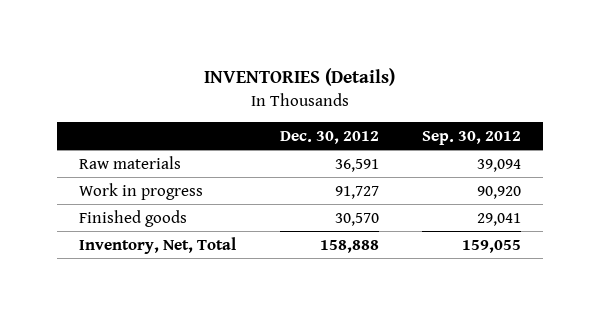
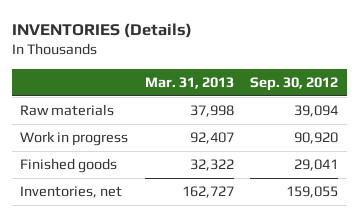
- | Dec. 30, 2012 | Sep. 30, 2012
+ | Mar. 31, 2013 | Sep. 30, 2012
- Inventory, Net, Total | 158,888 | 159,055
+ Inventories, net | 162,727 | 159,055

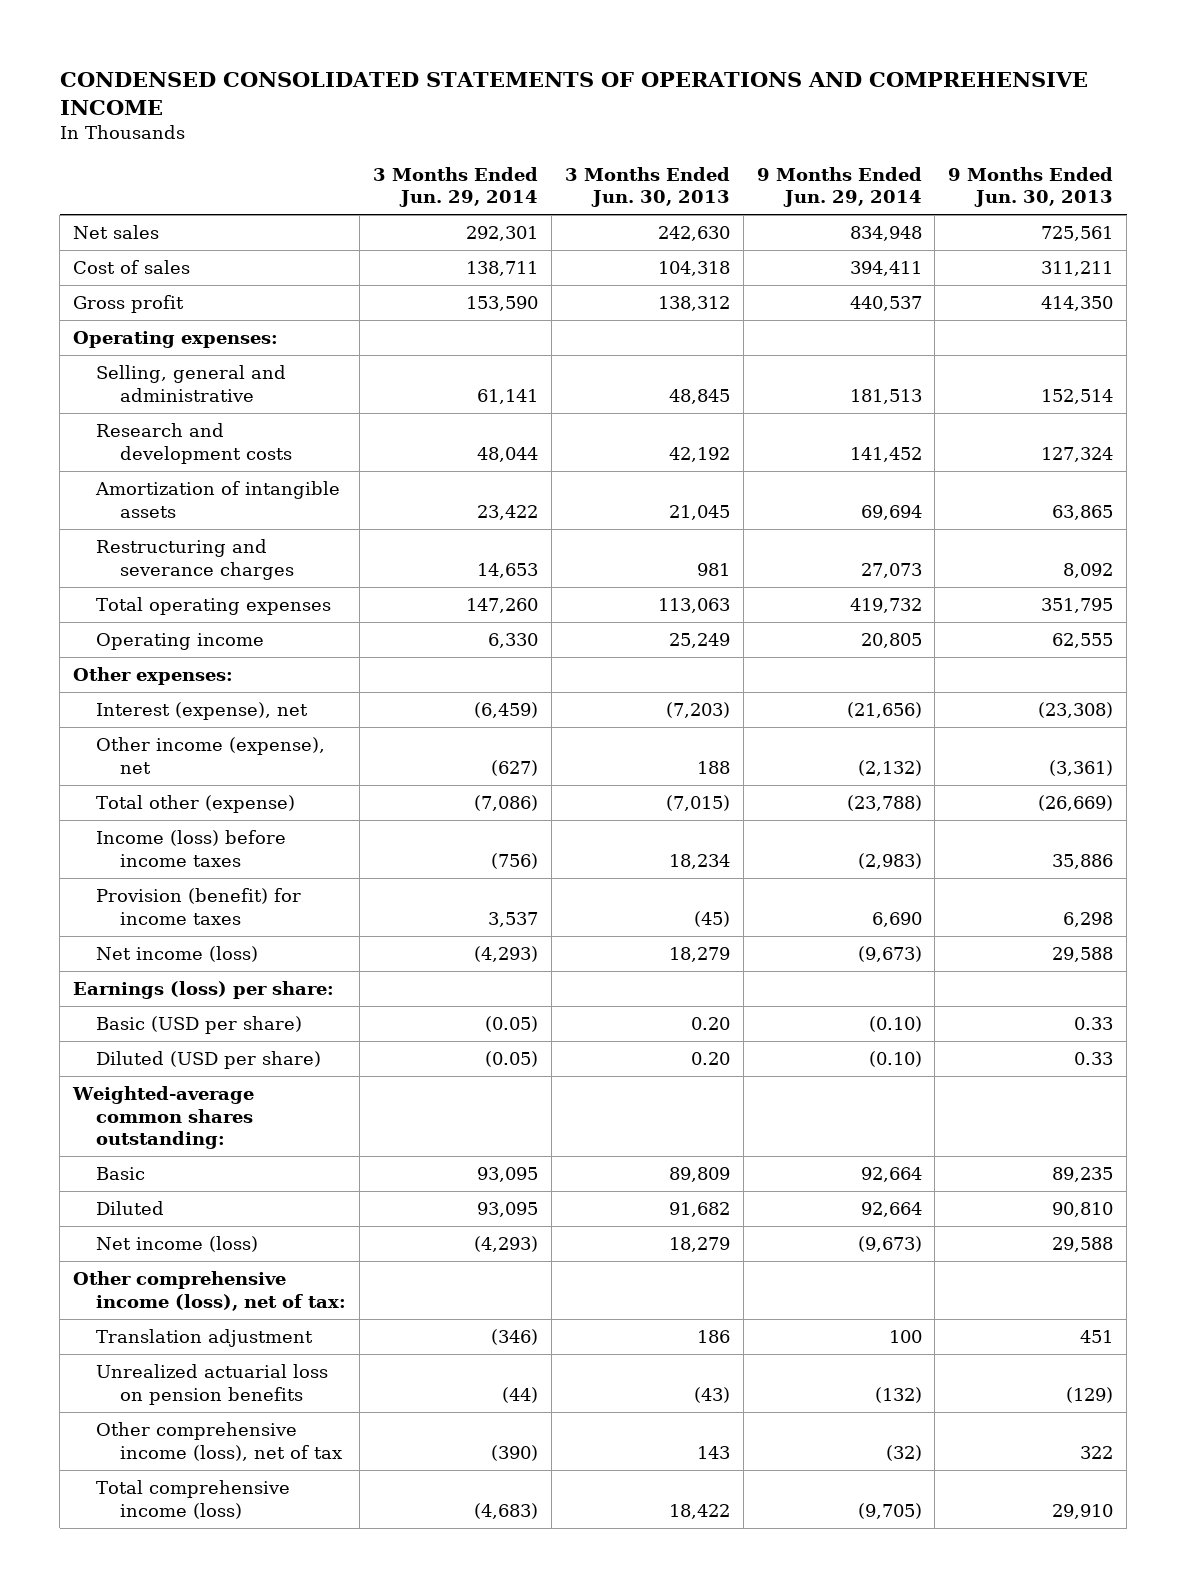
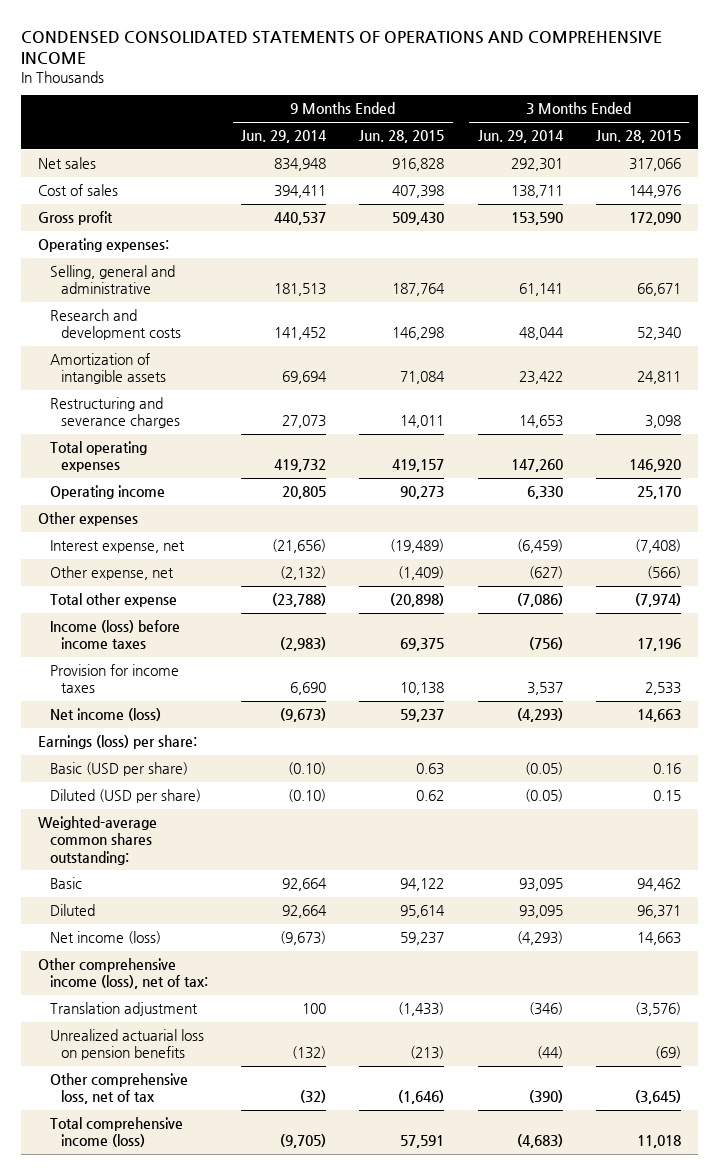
- | 3 Months Ended Jun. 29, 2014 | 3 Months Ended Jun. 30, 2013 | 9 Months Ended Jun. 29, 2014 | 9 Months Ended Jun. 30, 2013
+ | 9 Months Ended Jun. 29, 2014 | 9 Months Ended Jun. 28, 2015 | 3 Months Ended Jun. 29, 2014 | 3 Months Ended Jun. 28, 2015
- Other expenses:
- Interest (expense), net | (6,459) | (7,203) | (21,656) | (23,308)
- Other income (expense), net | (627) | 188 | (2,132) | (3,361)
- Total other (expense) | (7,086) | (7,015) | (23,788) | (26,669)
+ Other expenses
+ Interest expense, net | (21,656) | (19,489) | (6,459) | (7,408)
+ Other expense, net | (2,132) | (1,409) | (627) | (566)
+ Total other expense | (23,788) | (20,898) | (7,086) | (7,974)
- Provision (benefit) for income taxes | 3,537 | (45) | 6,690 | 6,298
+ Provision for income taxes | 6,690 | 10,138 | 3,537 | 2,533
- Other comprehensive income (loss), net of tax | (390) | 143 | (32) | 322
+ Other comprehensive loss, net of tax | (32) | (1,646) | (390) | (3,645)

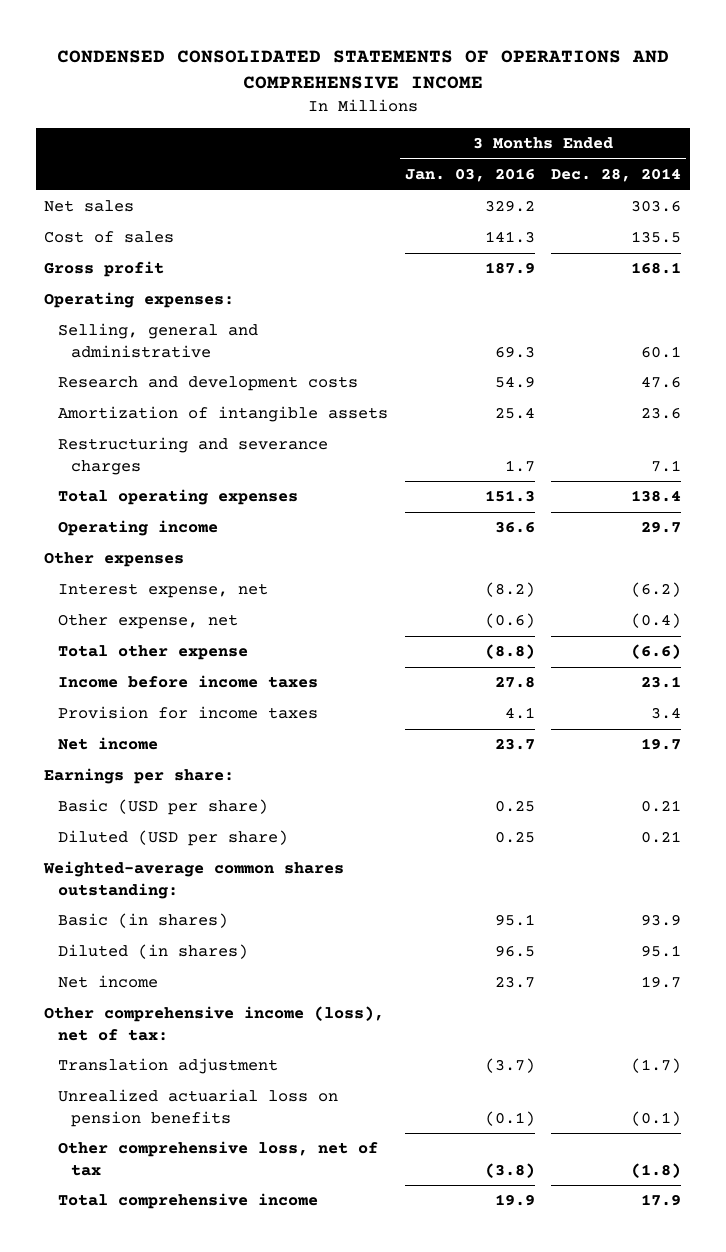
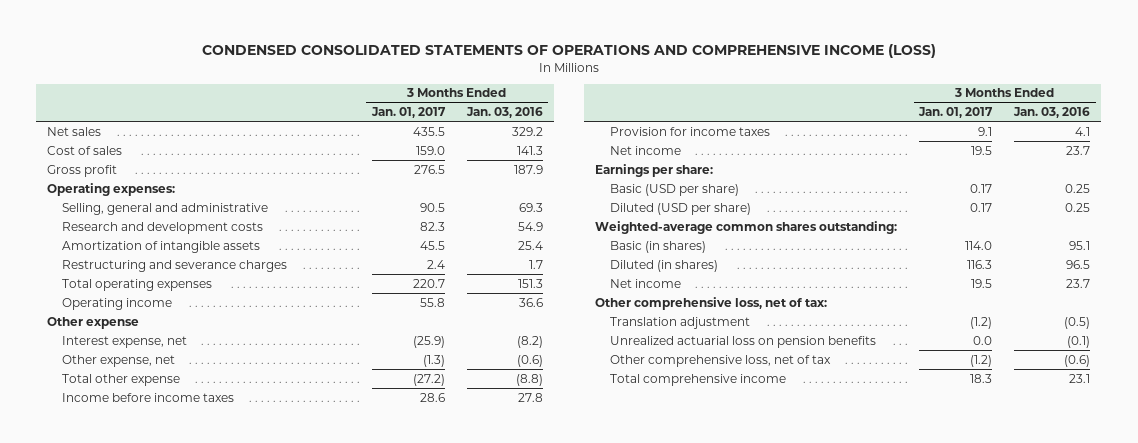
- CONDENSED CONSOLIDATED STATEMENTS OF OPERATIONS AND COMPREHENSIVE INCOME
+ CONDENSED CONSOLIDATED STATEMENTS OF OPERATIONS AND COMPREHENSIVE INCOME (LOSS)
- | 3 Months Ended Jan. 03, 2016 | 3 Months Ended Dec. 28, 2014
+ | 3 Months Ended Jan. 01, 2017 | 3 Months Ended Jan. 03, 2016
- Other expenses
+ Other expense
- Other comprehensive income (loss), net of tax:
- Translation adjustment | (3.7) | (1.7)
+ Other comprehensive loss, net of tax:
+ Translation adjustment | (1.2) | (0.5)
- Other comprehensive loss, net of tax | (3.8) | (1.8)
- Total comprehensive income | 19.9 | 17.9
+ Other comprehensive loss, net of tax | (1.2) | (0.6)
+ Total comprehensive income | 18.3 | 23.1

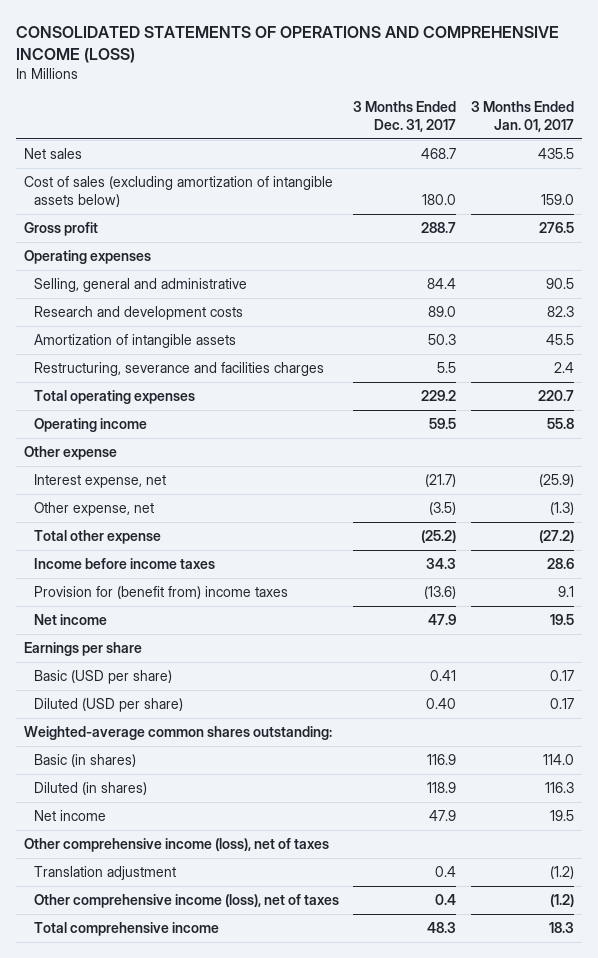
- CONDENSED CONSOLIDATED STATEMENTS OF OPERATIONS AND COMPREHENSIVE INCOME (LOSS)
+ CONSOLIDATED STATEMENTS OF OPERATIONS AND COMPREHENSIVE INCOME (LOSS)
- | 3 Months Ended Jan. 01, 2017 | 3 Months Ended Jan. 03, 2016
+ | 3 Months Ended Dec. 31, 2017 | 3 Months Ended Jan. 01, 2017
- Cost of sales | 159.0 | 141.3
+ Cost of sales (excluding amortization of intangible assets below) | 180.0 | 159.0
- Operating expenses:
+ Operating expenses
- Restructuring and severance charges | 2.4 | 1.7
+ Restructuring, severance and facilities charges | 5.5 | 2.4
- Provision for income taxes | 9.1 | 4.1
+ Provision for (benefit from) income taxes | (13.6) | 9.1
- Earnings per share:
+ Earnings per share
- Other comprehensive loss, net of tax:
+ Other comprehensive income (loss), net of taxes
- Unrealized actuarial loss on pension benefits | 0.0 | (0.1)
- Other comprehensive loss, net of tax | (1.2) | (0.6)
+ Other comprehensive income (loss), net of taxes | 0.4 | (1.2)

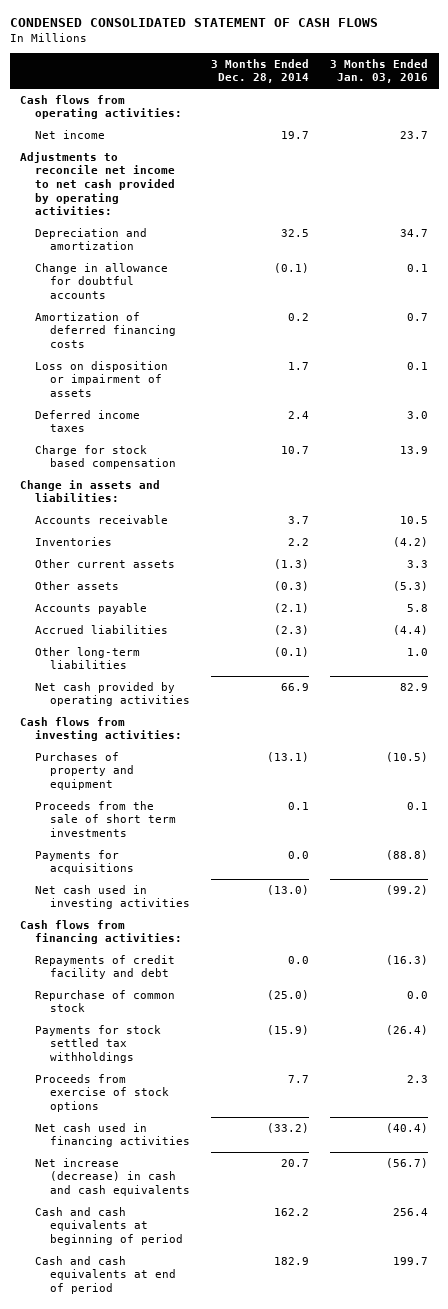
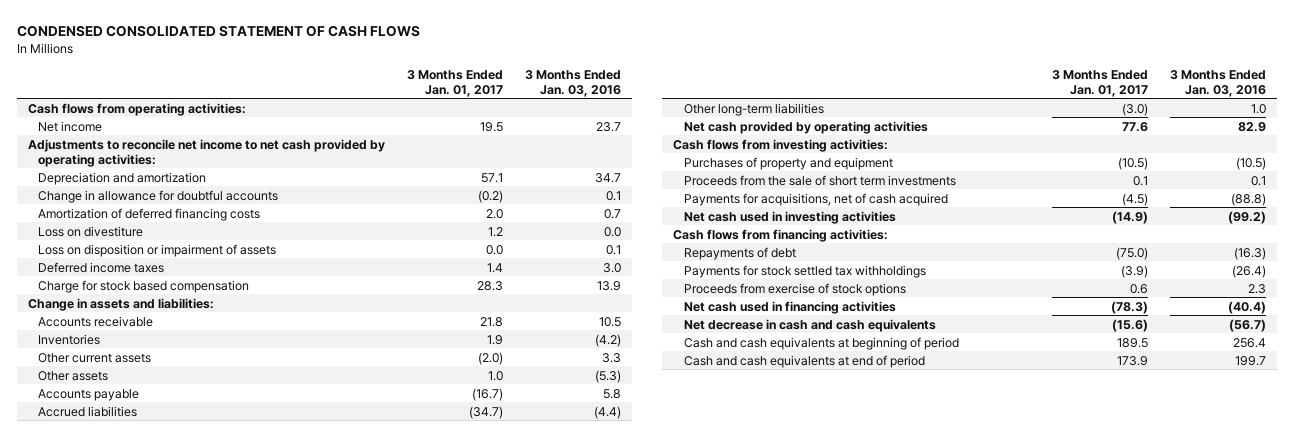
- | 3 Months Ended Dec. 28, 2014 | 3 Months Ended Jan. 03, 2016
+ | 3 Months Ended Jan. 01, 2017 | 3 Months Ended Jan. 03, 2016
+ Loss on divestiture | 1.2 | 0.0
- Payments for acquisitions | 0.0 | (88.8)
+ Payments for acquisitions, net of cash acquired | (4.5) | (88.8)
- Repayments of credit facility and debt | 0.0 | (16.3)
- Repurchase of common stock | (25.0) | 0.0
+ Repayments of debt | (75.0) | (16.3)
- Net increase (decrease) in cash and cash equivalents | 20.7 | (56.7)
+ Net decrease in cash and cash equivalents | (15.6) | (56.7)

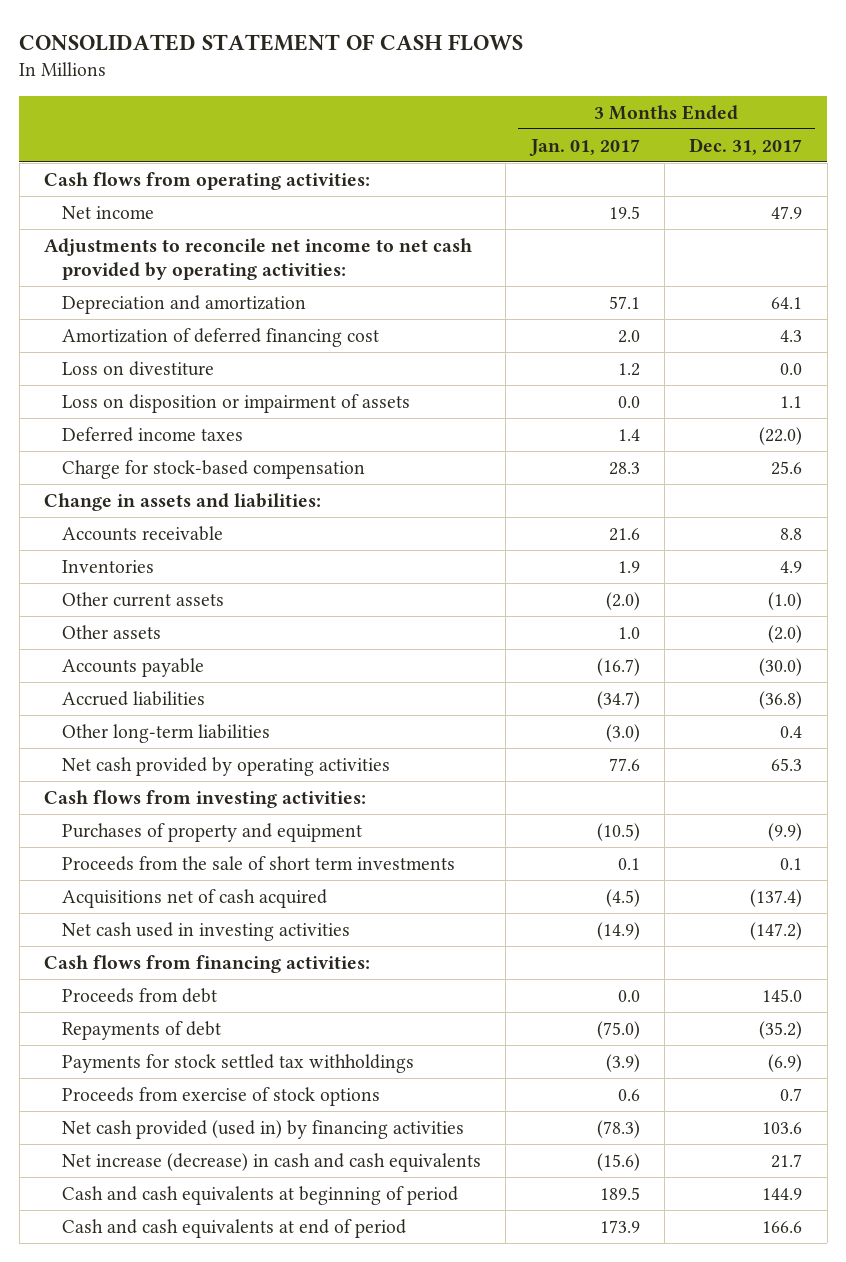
- CONDENSED CONSOLIDATED STATEMENT OF CASH FLOWS
+ CONSOLIDATED STATEMENT OF CASH FLOWS
- | 3 Months Ended Jan. 01, 2017 | 3 Months Ended Jan. 03, 2016
+ | 3 Months Ended Jan. 01, 2017 | 3 Months Ended Dec. 31, 2017
- Change in allowance for doubtful accounts | (0.2) | 0.1
- Amortization of deferred financing costs | 2.0 | 0.7
+ Amortization of deferred financing cost | 2.0 | 4.3
- Charge for stock based compensation | 28.3 | 13.9
+ Charge for stock-based compensation | 28.3 | 25.6
- Accounts receivable | 21.8 | 10.5
+ Accounts receivable | 21.6 | 8.8
- Payments for acquisitions, net of cash acquired | (4.5) | (88.8)
+ Acquisitions net of cash acquired | (4.5) | (137.4)
+ Proceeds from debt | 0.0 | 145.0
- Net cash used in financing activities | (78.3) | (40.4)
- Net decrease in cash and cash equivalents | (15.6) | (56.7)
+ Net cash provided (used in) by financing activities | (78.3) | 103.6
+ Net increase (decrease) in cash and cash equivalents | (15.6) | 21.7

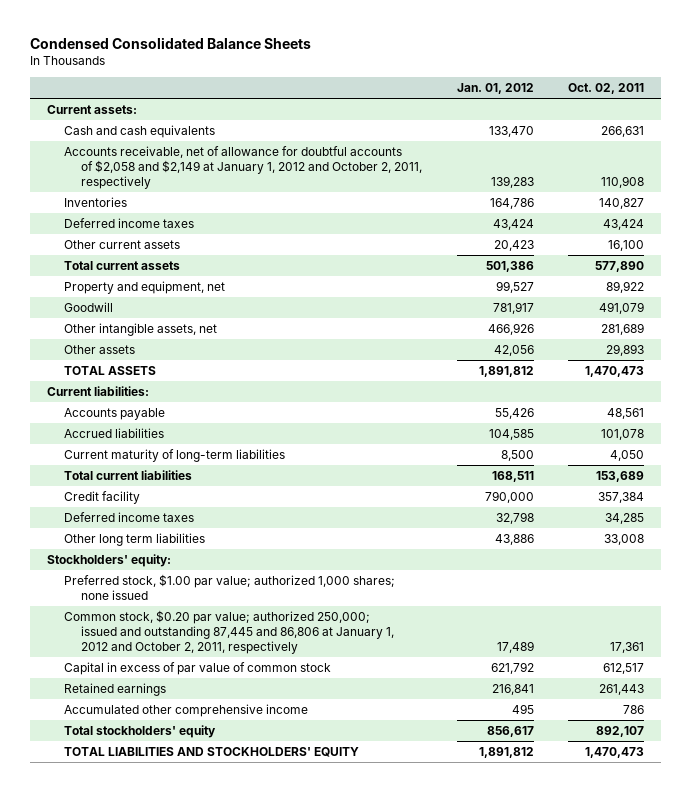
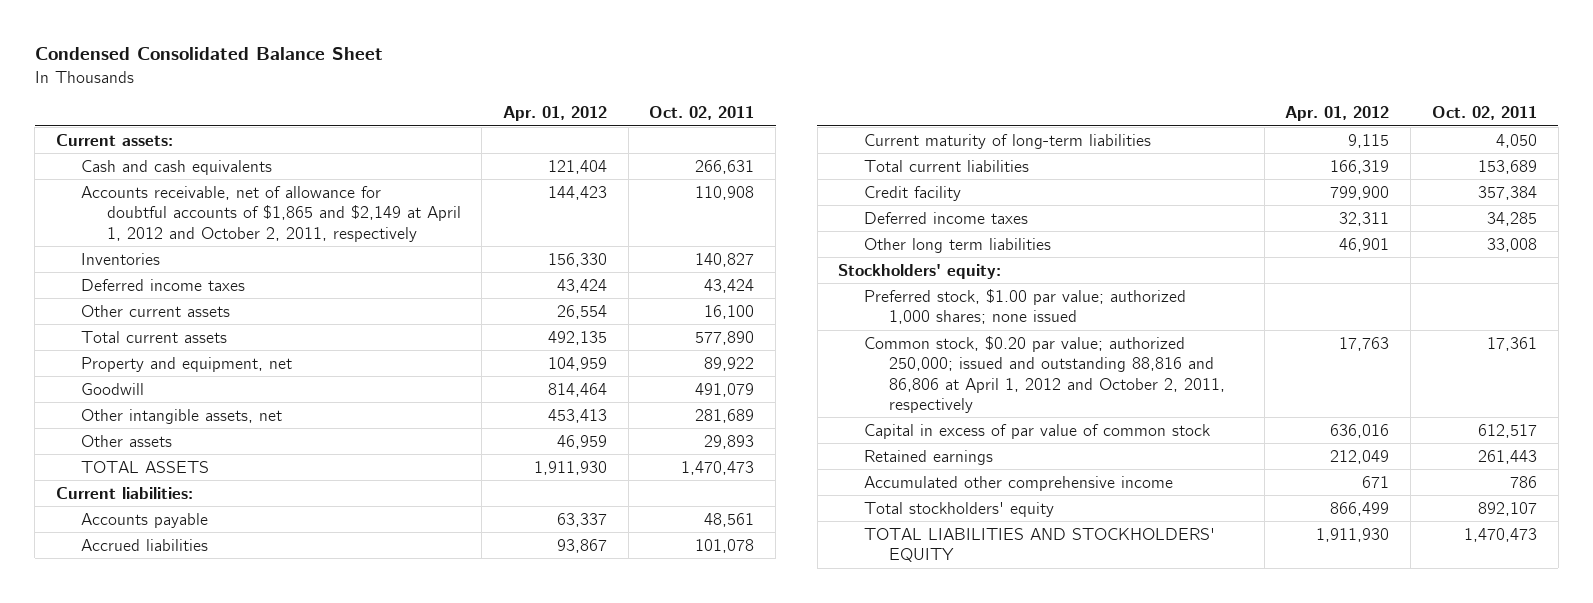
- Condensed Consolidated Balance Sheets
+ Condensed Consolidated Balance Sheet
- | Jan. 01, 2012 | Oct. 02, 2011
+ | Apr. 01, 2012 | Oct. 02, 2011
- Accounts receivable, net of allowance for doubtful accounts of $2,058 and $2,149 at January 1, 2012 and October 2, 2011, respectively | 139,283 | 110,908
+ Accounts receivable, net of allowance for doubtful accounts of $1,865 and $2,149 at April 1, 2012 and October 2, 2011, respectively | 144,423 | 110,908
- Common stock, $0.20 par value; authorized 250,000; issued and outstanding 87,445 and 86,806 at January 1, 2012 and October 2, 2011, respectively | 17,489 | 17,361
+ Common stock, $0.20 par value; authorized 250,000; issued and outstanding 88,816 and 86,806 at April 1, 2012 and October 2, 2011, respectively | 17,763 | 17,361

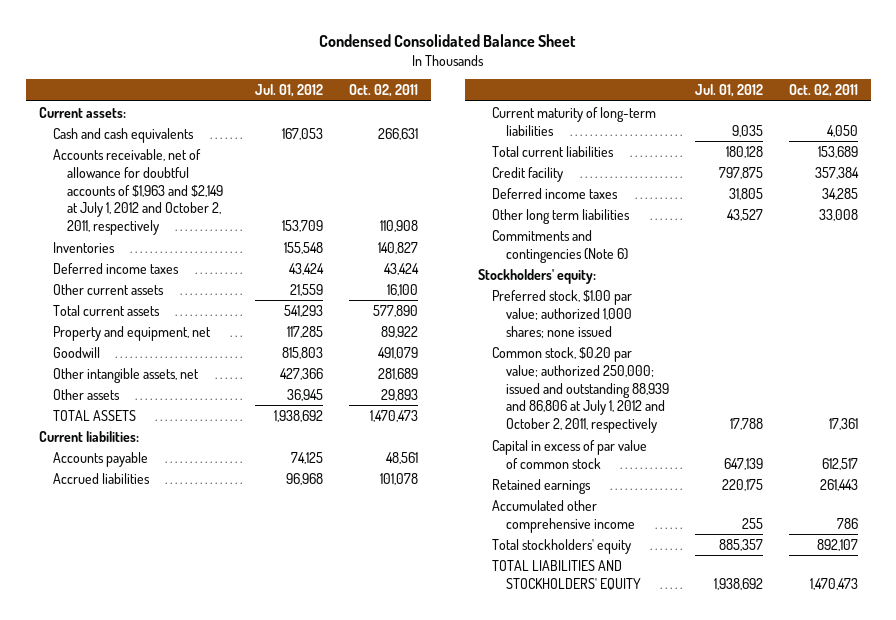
- | Apr. 01, 2012 | Oct. 02, 2011
+ | Jul. 01, 2012 | Oct. 02, 2011
- Accounts receivable, net of allowance for doubtful accounts of $1,865 and $2,149 at April 1, 2012 and October 2, 2011, respectively | 144,423 | 110,908
+ Accounts receivable, net of allowance for doubtful accounts of $1,963 and $2,149 at July 1, 2012 and October 2, 2011, respectively | 153,709 | 110,908
+ Commitments and contingencies (Note 6)
- Common stock, $0.20 par value; authorized 250,000; issued and outstanding 88,816 and 86,806 at April 1, 2012 and October 2, 2011, respectively | 17,763 | 17,361
+ Common stock, $0.20 par value; authorized 250,000; issued and outstanding 88,939 and 86,806 at July 1, 2012 and October 2, 2011, respectively | 17,788 | 17,361

